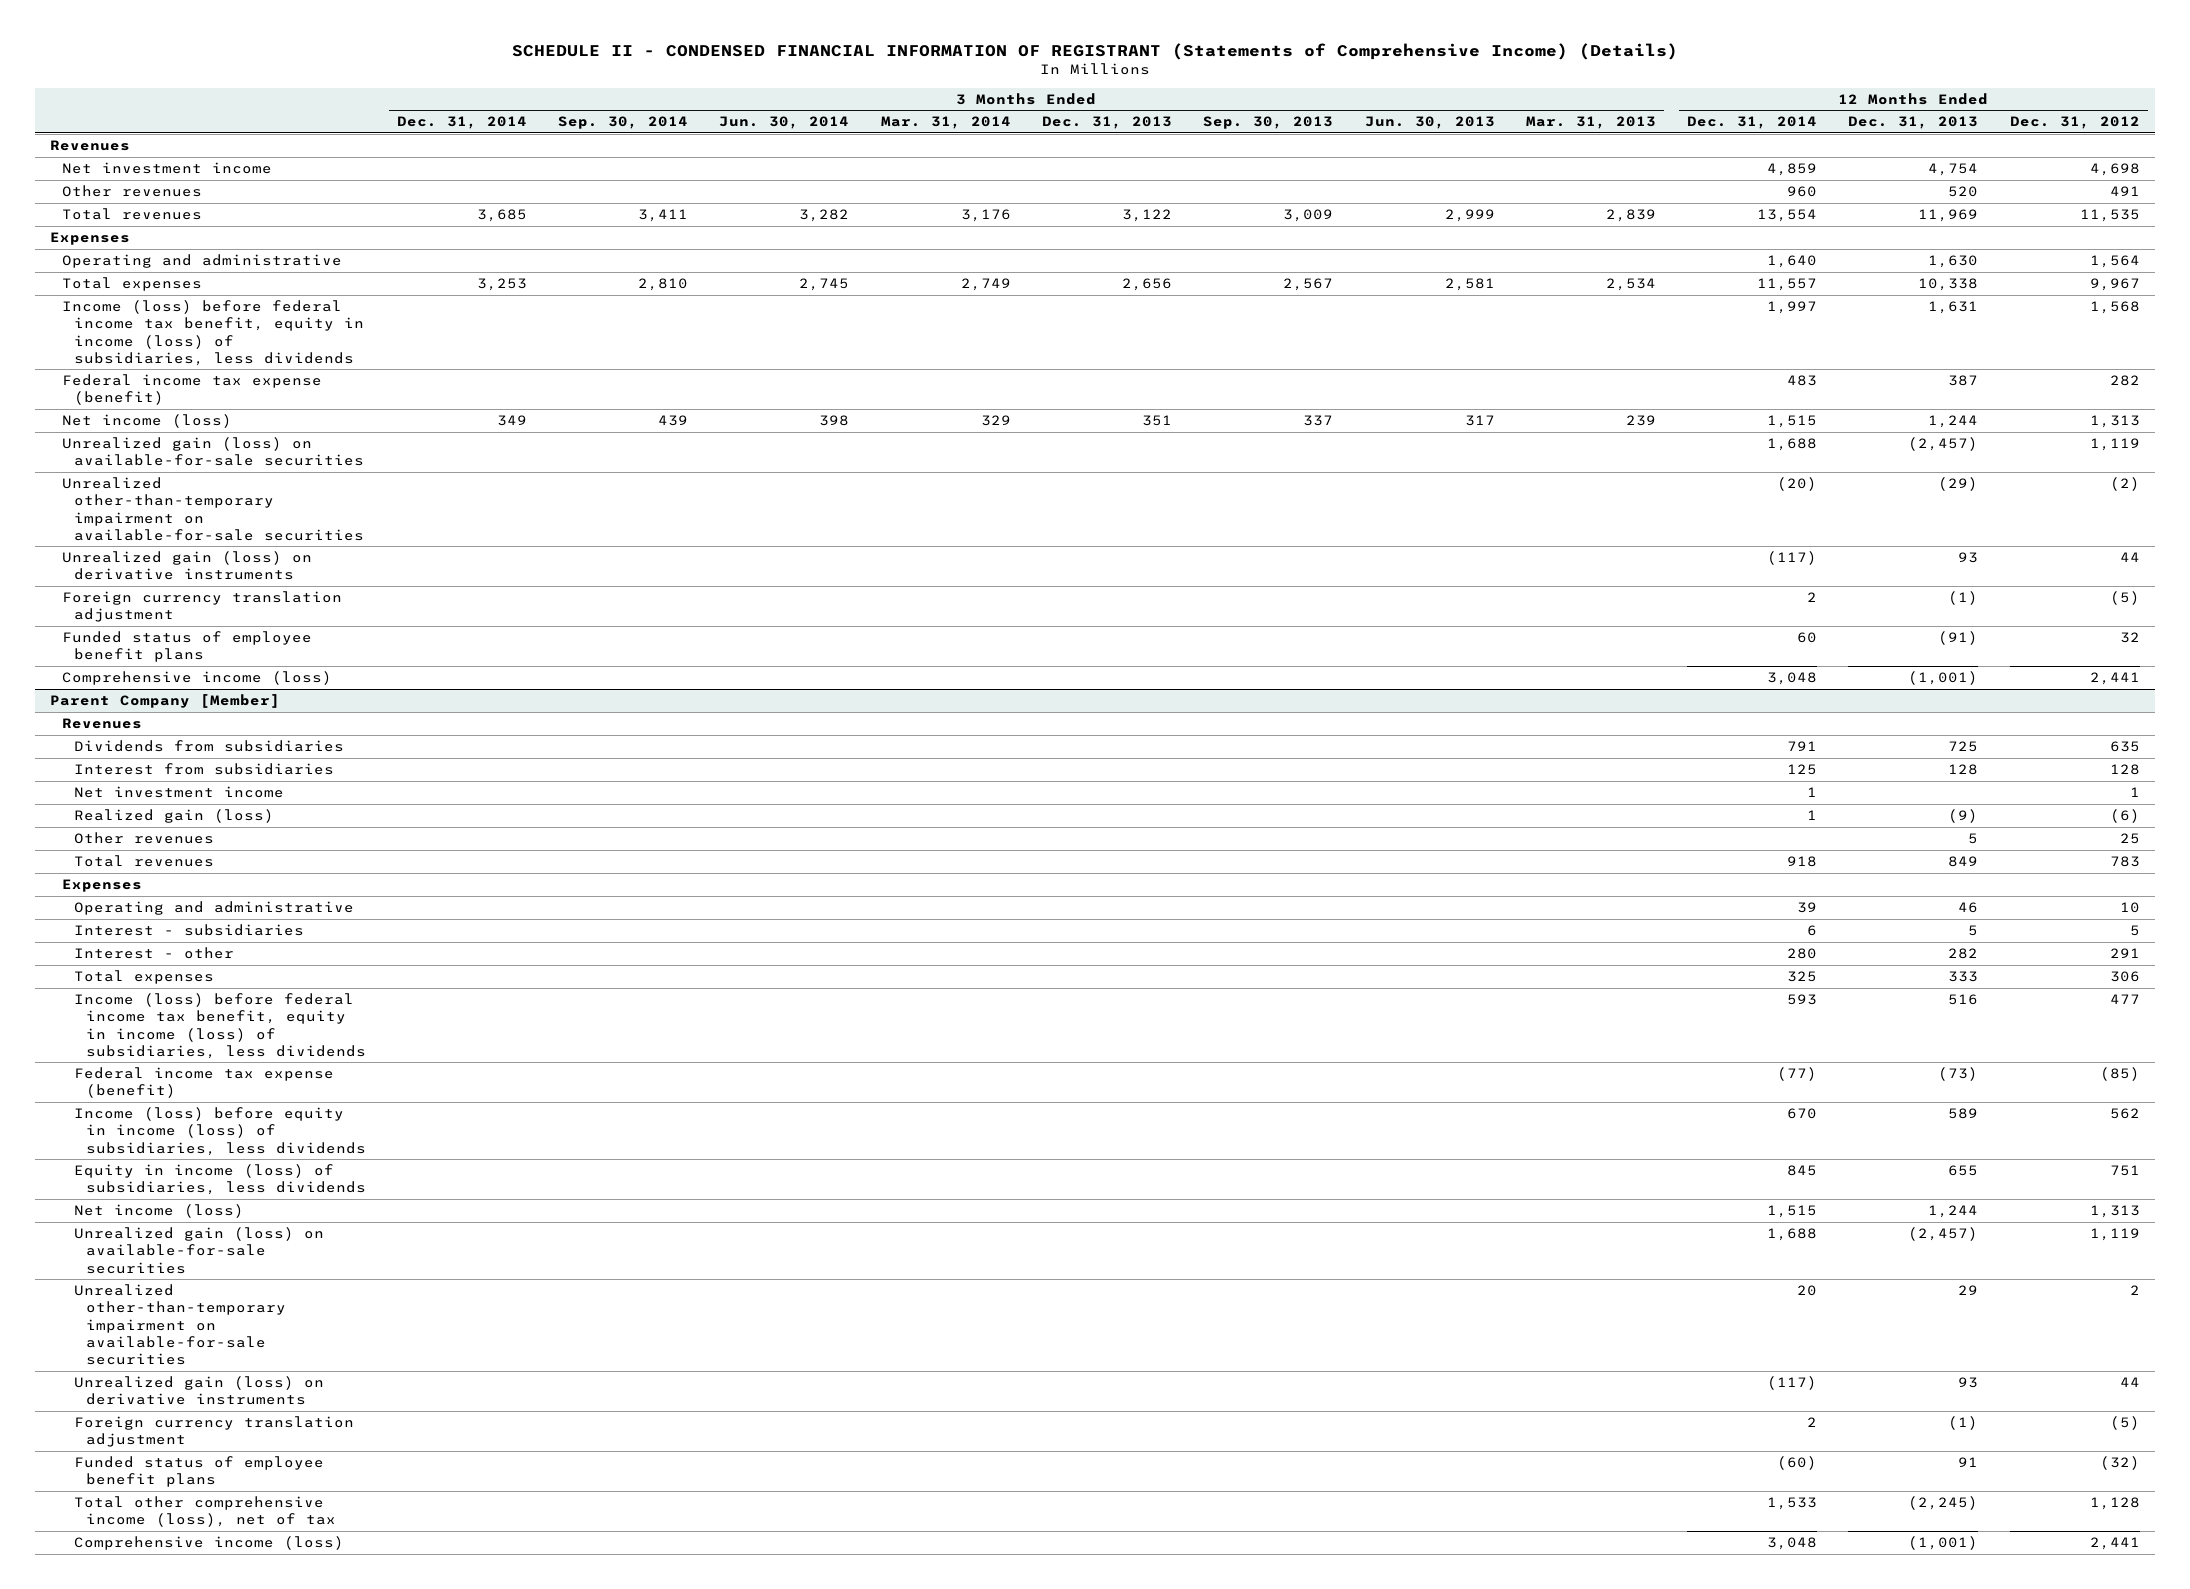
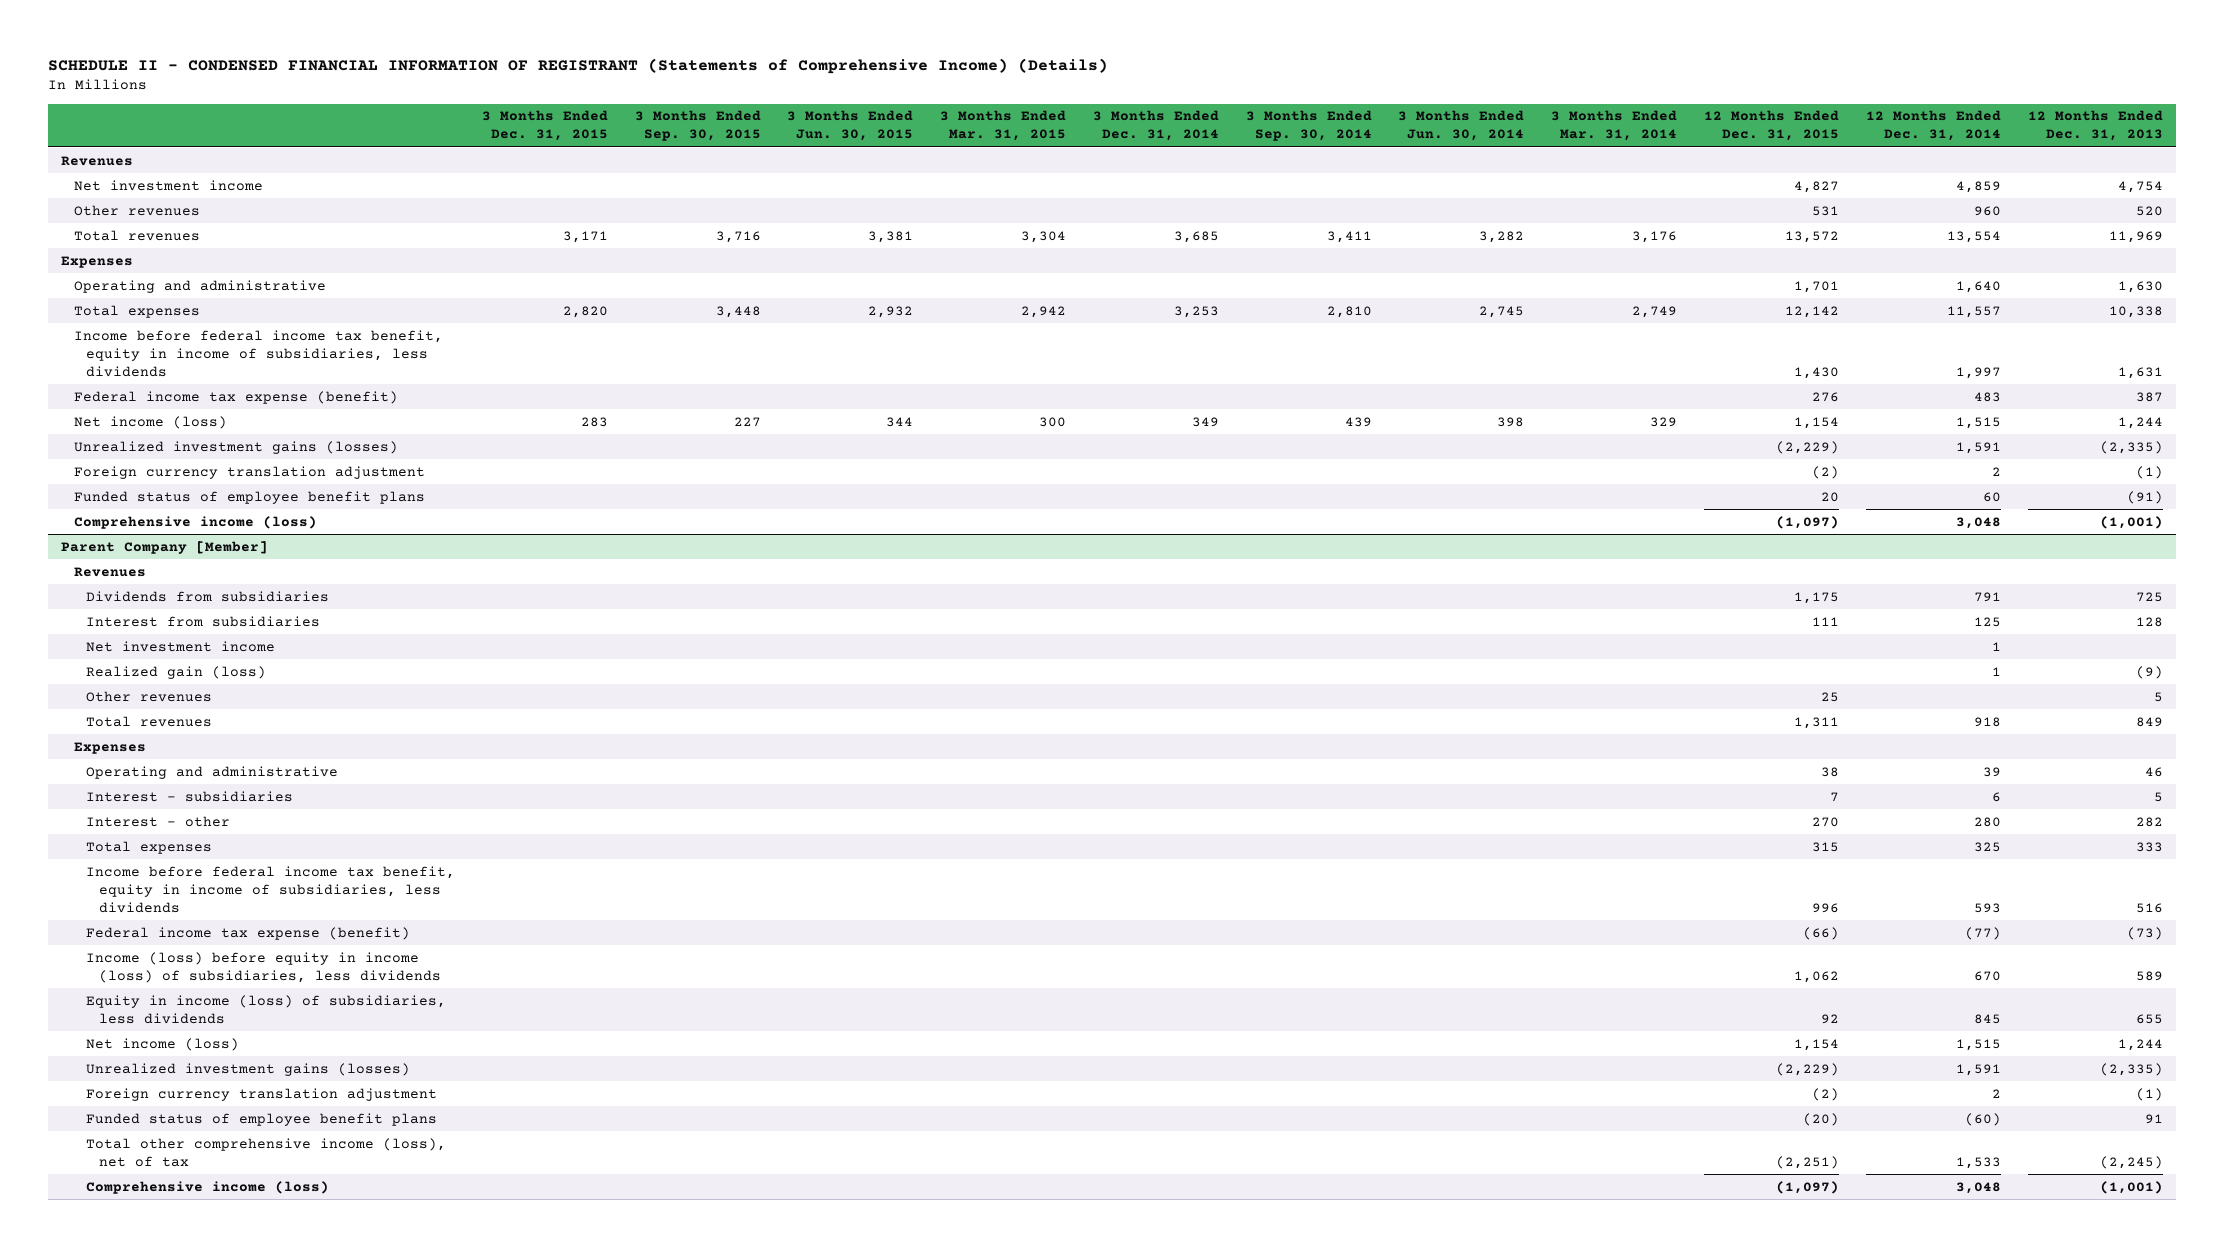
- | 3 Months Ended Dec. 31, 2014 | 3 Months Ended Sep. 30, 2014 | 3 Months Ended Jun. 30, 2014 | 3 Months Ended Mar. 31, 2014 | 3 Months Ended Dec. 31, 2013 | 3 Months Ended Sep. 30, 2013 | 3 Months Ended Jun. 30, 2013 | 3 Months Ended Mar. 31, 2013 | 12 Months Ended Dec. 31, 2014 | 12 Months Ended Dec. 31, 2013 | 12 Months Ended Dec. 31, 2012
+ | 3 Months Ended Dec. 31, 2015 | 3 Months Ended Sep. 30, 2015 | 3 Months Ended Jun. 30, 2015 | 3 Months Ended Mar. 31, 2015 | 3 Months Ended Dec. 31, 2014 | 3 Months Ended Sep. 30, 2014 | 3 Months Ended Jun. 30, 2014 | 3 Months Ended Mar. 31, 2014 | 12 Months Ended Dec. 31, 2015 | 12 Months Ended Dec. 31, 2014 | 12 Months Ended Dec. 31, 2013
- Income (loss) before federal income tax benefit, equity in income (loss) of subsidiaries, less dividends | | | | | | | | | 1,997 | 1,631 | 1,568
+ Income before federal income tax benefit, equity in income of subsidiaries, less dividends | | | | | | | | | 1,430 | 1,997 | 1,631
- Unrealized gain (loss) on available-for-sale securities | | | | | | | | | 1,688 | (2,457) | 1,119
- Unrealized other-than-temporary impairment on available-for-sale securities | | | | | | | | | (20) | (29) | (2)
- Unrealized gain (loss) on derivative instruments | | | | | | | | | (117) | 93 | 44
+ Unrealized investment gains (losses) | | | | | | | | | (2,229) | 1,591 | (2,335)
@ Parent Company [Member]
- Income (loss) before federal income tax benefit, equity in income (loss) of subsidiaries, less dividends | | | | | | | | | 593 | 516 | 477
+ Income before federal income tax benefit, equity in income of subsidiaries, less dividends | | | | | | | | | 996 | 593 | 516
- Unrealized gain (loss) on available-for-sale securities | | | | | | | | | 1,688 | (2,457) | 1,119
- Unrealized other-than-temporary impairment on available-for-sale securities | | | | | | | | | 20 | 29 | 2
- Unrealized gain (loss) on derivative instruments | | | | | | | | | (117) | 93 | 44
+ Unrealized investment gains (losses) | | | | | | | | | (2,229) | 1,591 | (2,335)

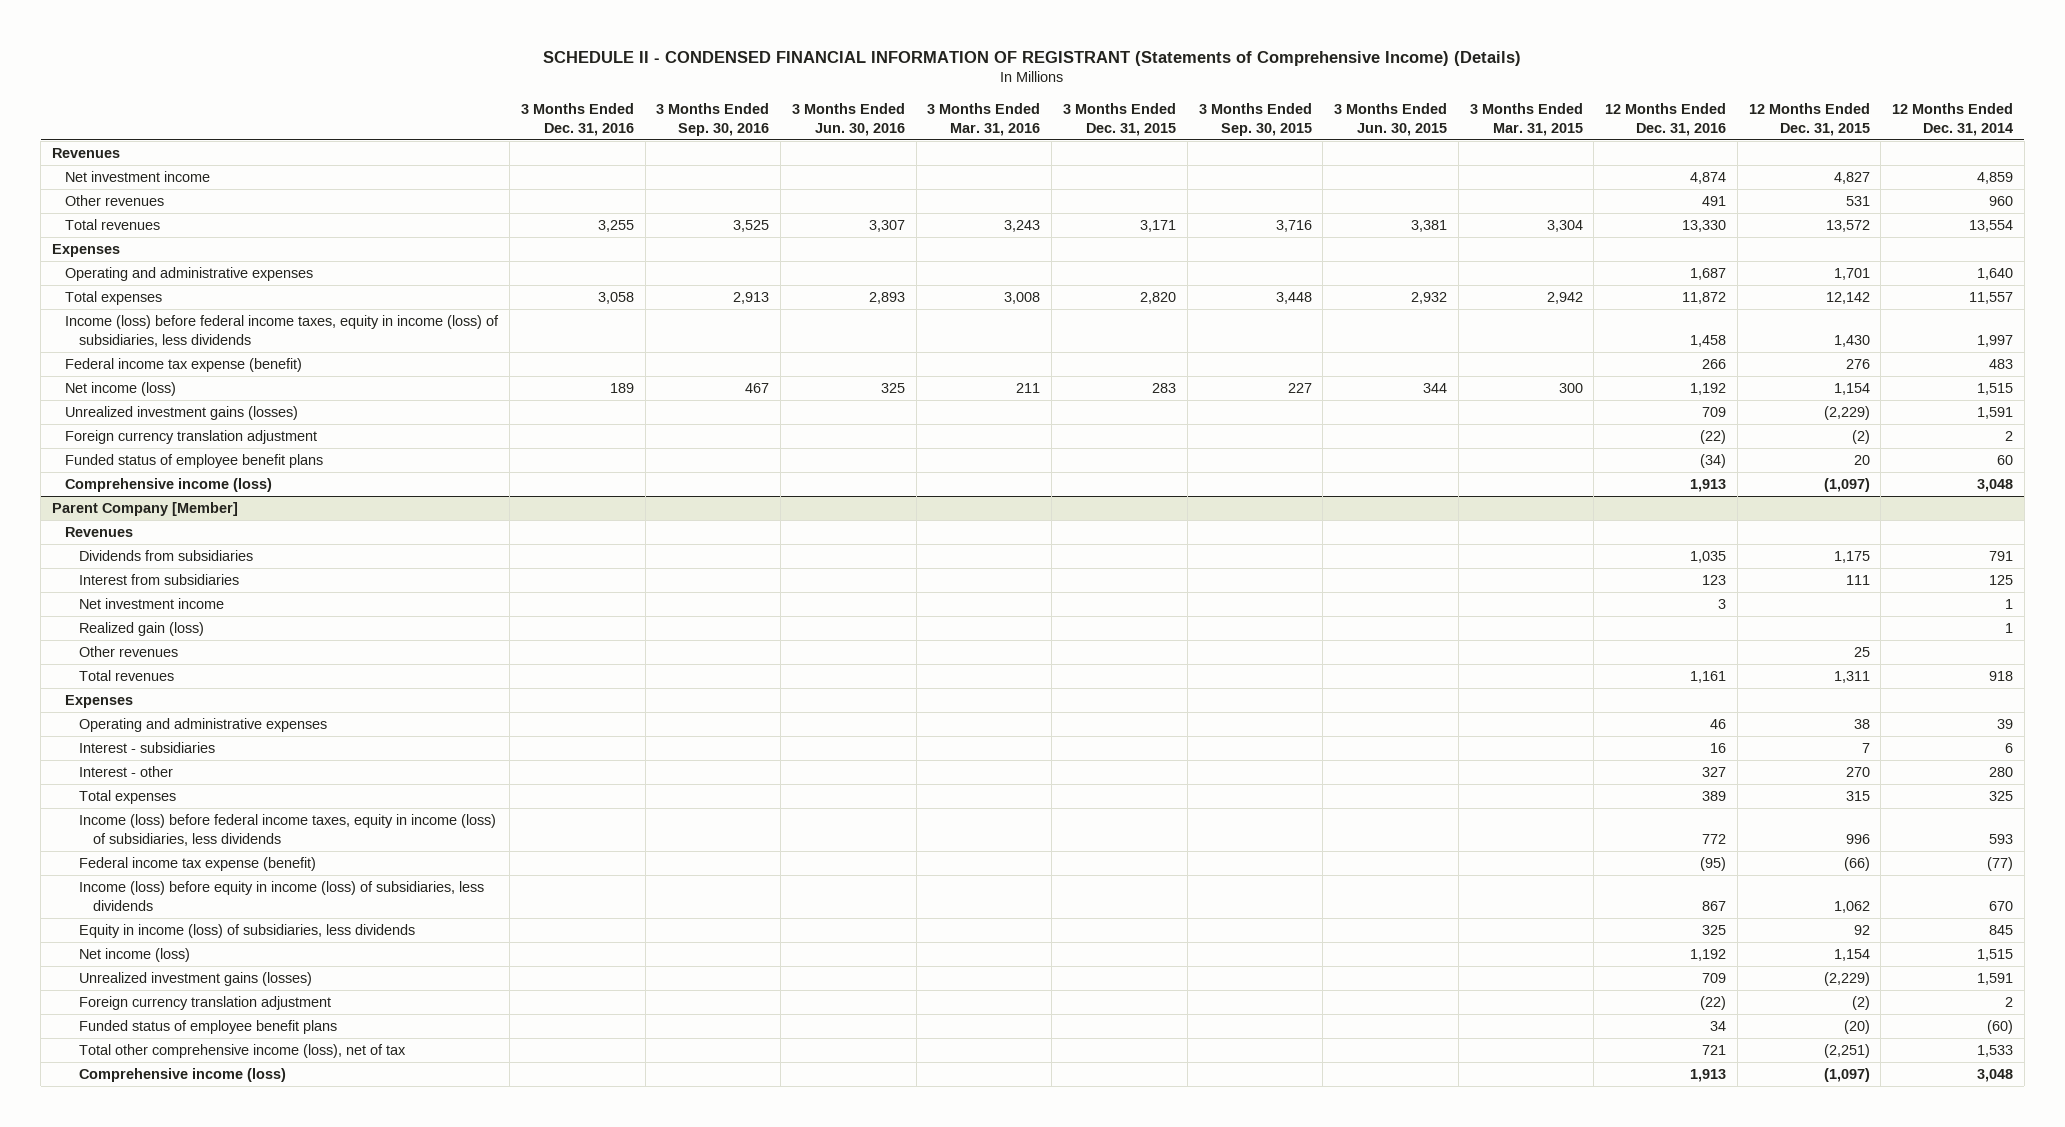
- | 3 Months Ended Dec. 31, 2015 | 3 Months Ended Sep. 30, 2015 | 3 Months Ended Jun. 30, 2015 | 3 Months Ended Mar. 31, 2015 | 3 Months Ended Dec. 31, 2014 | 3 Months Ended Sep. 30, 2014 | 3 Months Ended Jun. 30, 2014 | 3 Months Ended Mar. 31, 2014 | 12 Months Ended Dec. 31, 2015 | 12 Months Ended Dec. 31, 2014 | 12 Months Ended Dec. 31, 2013
+ | 3 Months Ended Dec. 31, 2016 | 3 Months Ended Sep. 30, 2016 | 3 Months Ended Jun. 30, 2016 | 3 Months Ended Mar. 31, 2016 | 3 Months Ended Dec. 31, 2015 | 3 Months Ended Sep. 30, 2015 | 3 Months Ended Jun. 30, 2015 | 3 Months Ended Mar. 31, 2015 | 12 Months Ended Dec. 31, 2016 | 12 Months Ended Dec. 31, 2015 | 12 Months Ended Dec. 31, 2014
- Operating and administrative | | | | | | | | | 1,701 | 1,640 | 1,630
+ Operating and administrative expenses | | | | | | | | | 1,687 | 1,701 | 1,640
- Income before federal income tax benefit, equity in income of subsidiaries, less dividends | | | | | | | | | 1,430 | 1,997 | 1,631
+ Income (loss) before federal income taxes, equity in income (loss) of subsidiaries, less dividends | | | | | | | | | 1,458 | 1,430 | 1,997
@ Parent Company [Member]
- Operating and administrative | | | | | | | | | 38 | 39 | 46
+ Operating and administrative expenses | | | | | | | | | 46 | 38 | 39
- Income before federal income tax benefit, equity in income of subsidiaries, less dividends | | | | | | | | | 996 | 593 | 516
+ Income (loss) before federal income taxes, equity in income (loss) of subsidiaries, less dividends | | | | | | | | | 772 | 996 | 593

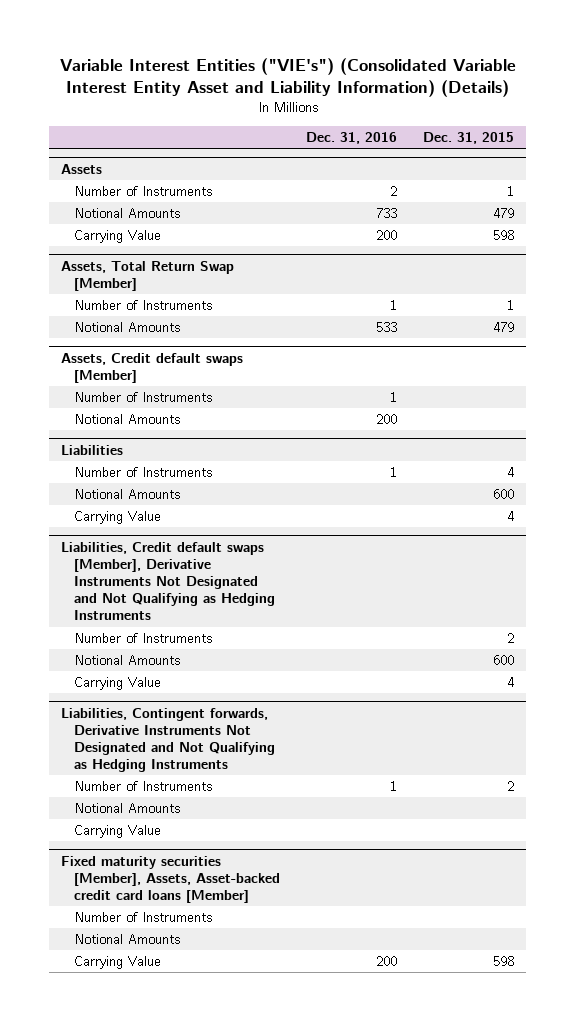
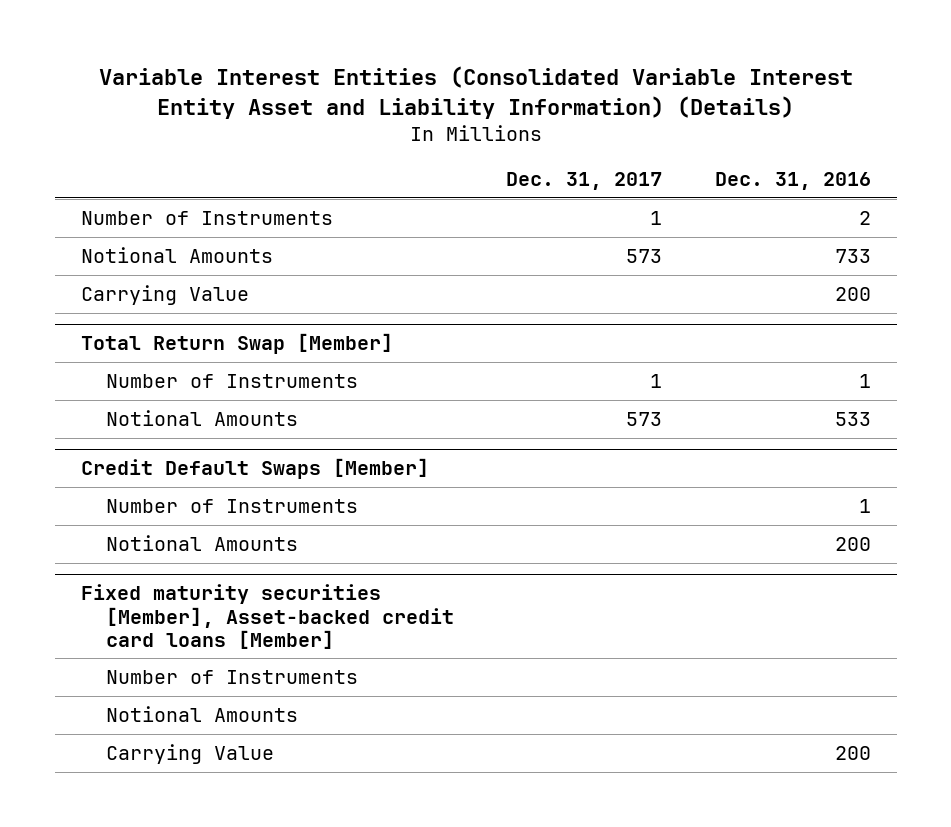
- Variable Interest Entities ("VIE's") (Consolidated Variable Interest Entity Asset and Liability Information) (Details)
+ Variable Interest Entities (Consolidated Variable Interest Entity Asset and Liability Information) (Details)
- | Dec. 31, 2016 | Dec. 31, 2015
+ | Dec. 31, 2017 | Dec. 31, 2016
- Assets
- Assets, Total Return Swap [Member]
+ Total Return Swap [Member]
- Assets, Credit default swaps [Member]
+ Credit Default Swaps [Member]
- Liabilities
- Number of Instruments | 1 | 4
- Notional Amounts | | 600
- Carrying Value | | 4
- Liabilities, Credit default swaps [Member], Derivative Instruments Not Designated and Not Qualifying as Hedging Instruments
- Number of Instruments | | 2
- Notional Amounts | | 600
- Carrying Value | | 4
- Liabilities, Contingent forwards, Derivative Instruments Not Designated and Not Qualifying as Hedging Instruments
- Number of Instruments | 1 | 2
- Notional Amounts
- Carrying Value
- Fixed maturity securities [Member], Assets, Asset-backed credit card loans [Member]
+ Fixed maturity securities [Member], Asset-backed credit card loans [Member]

